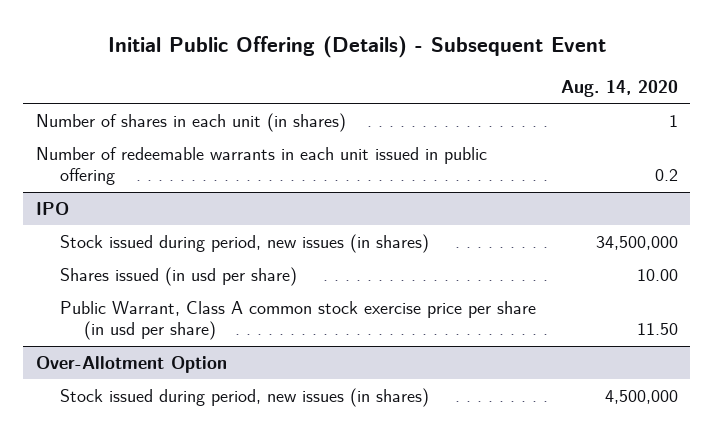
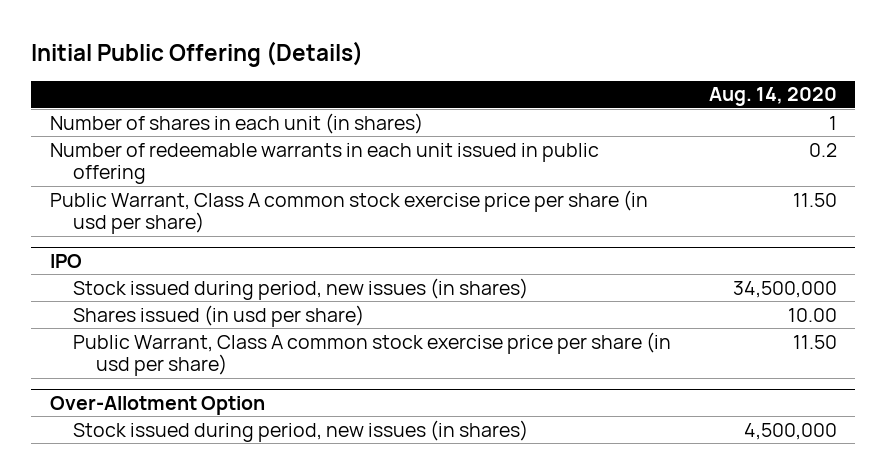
- Initial Public Offering (Details) - Subsequent Event
+ Initial Public Offering (Details)
+ Public Warrant, Class A common stock exercise price per share (in usd per share) | 11.50

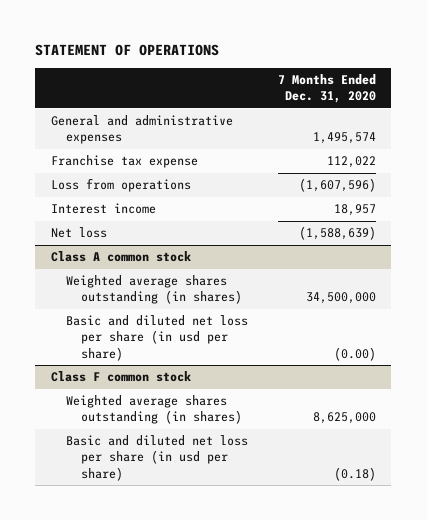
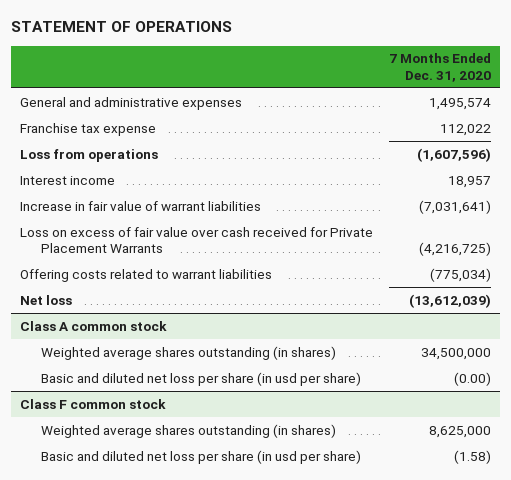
- Net loss | (1,588,639)
+ Increase in fair value of warrant liabilities | (7,031,641)
+ Loss on excess of fair value over cash received for Private Placement Warrants | (4,216,725)
+ Offering costs related to warrant liabilities | (775,034)
+ Net loss | (13,612,039)
@ Class F common stock
- Basic and diluted net loss per share (in usd per share) | (0.18)
+ Basic and diluted net loss per share (in usd per share) | (1.58)

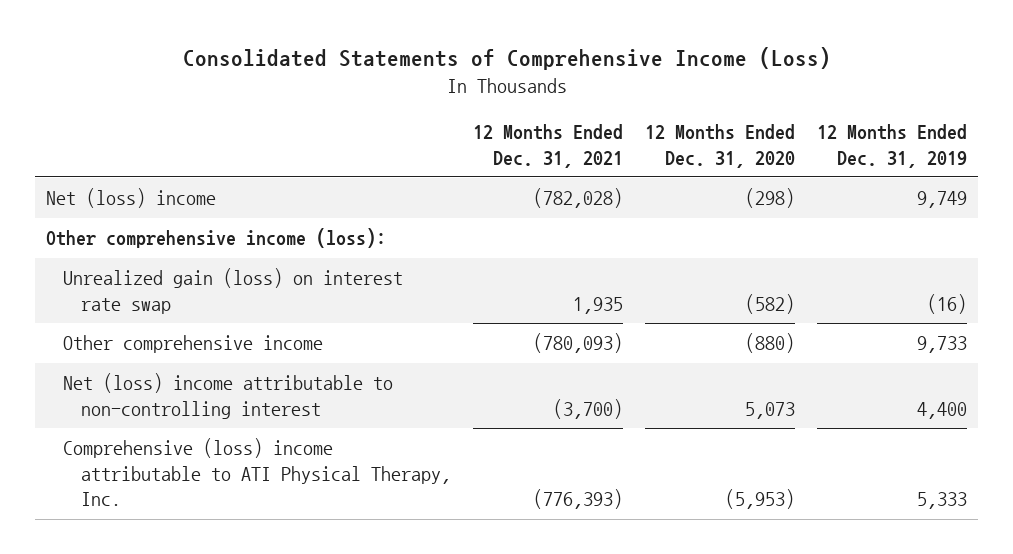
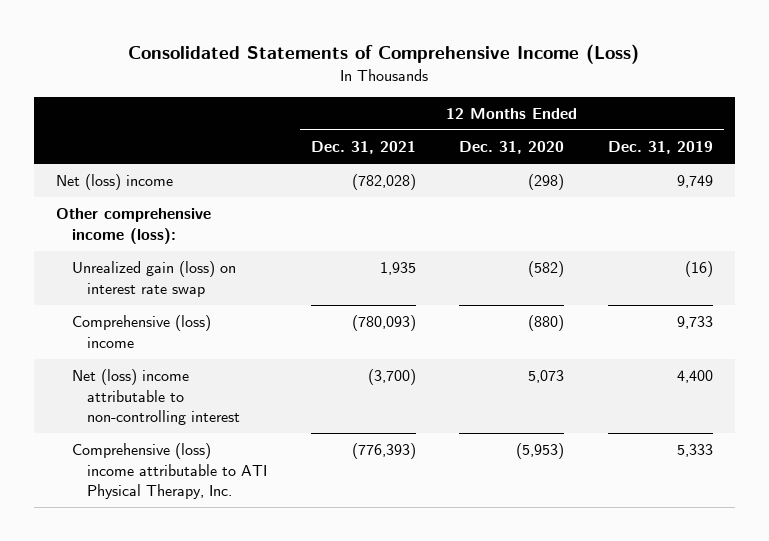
- Other comprehensive income | (780,093) | (880) | 9,733
+ Comprehensive (loss) income | (780,093) | (880) | 9,733

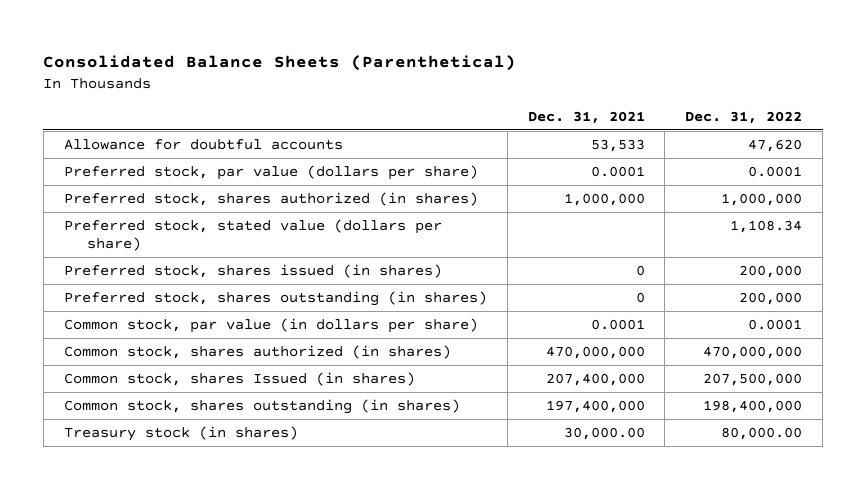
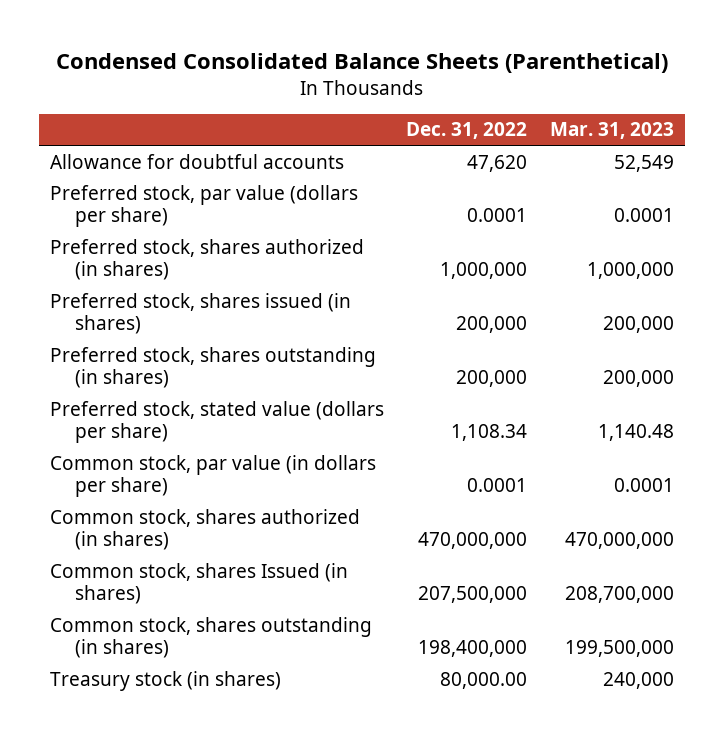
- Consolidated Balance Sheets (Parenthetical)
+ Condensed Consolidated Balance Sheets (Parenthetical)
- | Dec. 31, 2021 | Dec. 31, 2022
+ | Dec. 31, 2022 | Mar. 31, 2023
moved down: Preferred stock, stated value (dollars per share) | 1,108.34 | 1,140.48

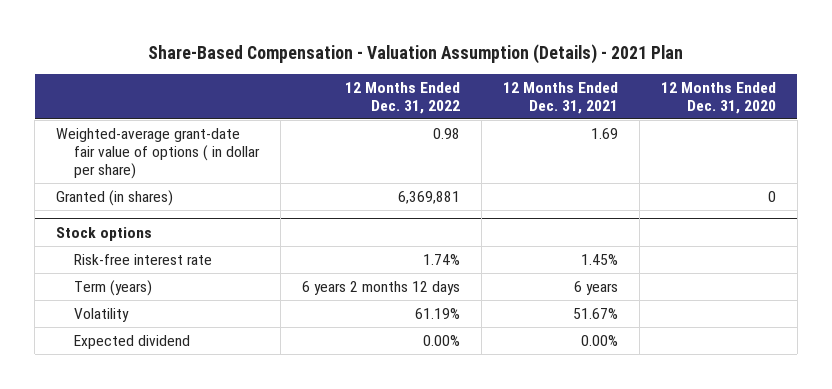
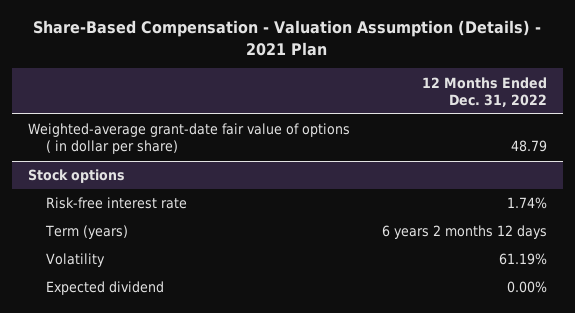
- | 12 Months Ended Dec. 31, 2022 | 12 Months Ended Dec. 31, 2021 | 12 Months Ended Dec. 31, 2020
+ | 12 Months Ended Dec. 31, 2022
- Weighted-average grant-date fair value of options ( in dollar per share) | 0.98 | 1.69 |
- Granted (in shares) | 6,369,881 | | 0
+ Weighted-average grant-date fair value of options ( in dollar per share) | 48.79

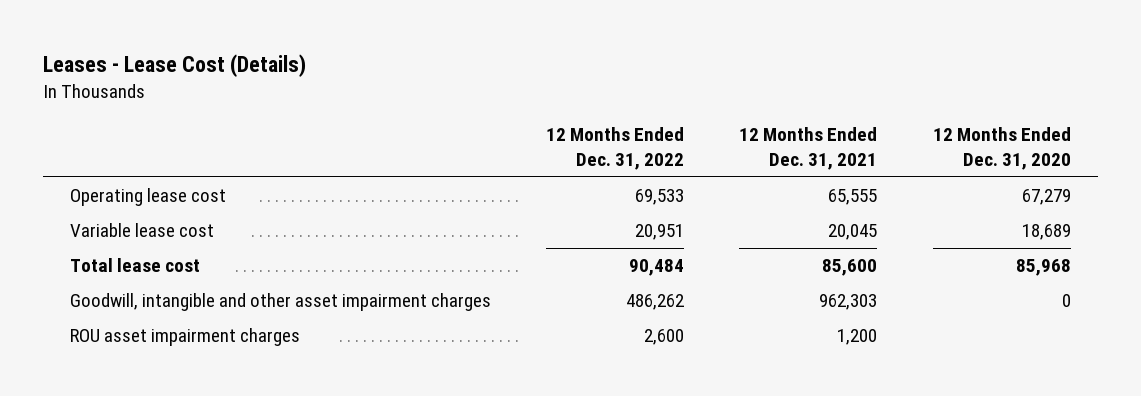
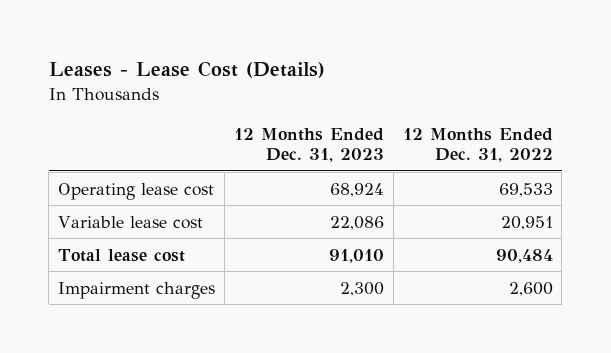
- | 12 Months Ended Dec. 31, 2022 | 12 Months Ended Dec. 31, 2021 | 12 Months Ended Dec. 31, 2020
+ | 12 Months Ended Dec. 31, 2023 | 12 Months Ended Dec. 31, 2022
- Goodwill, intangible and other asset impairment charges | 486,262 | 962,303 | 0
- ROU asset impairment charges | 2,600 | 1,200 |
+ Impairment charges | 2,300 | 2,600

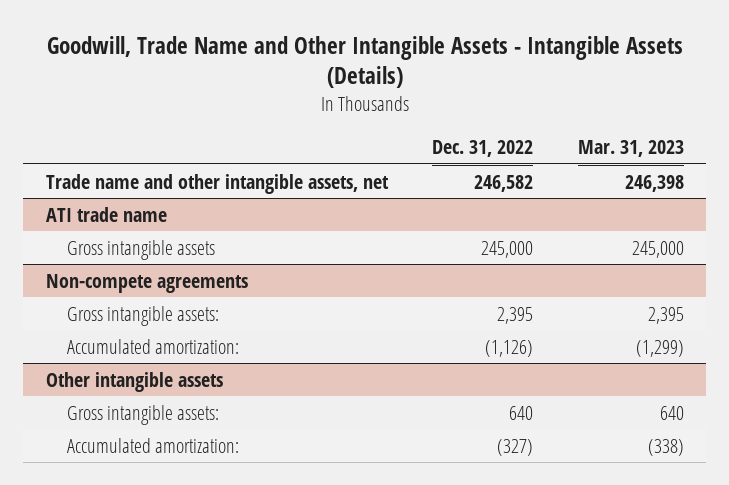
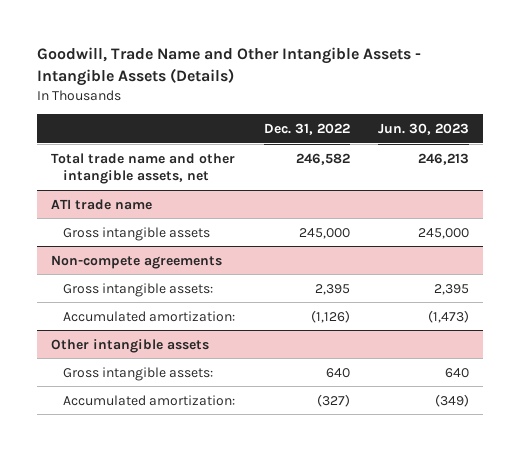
- | Dec. 31, 2022 | Mar. 31, 2023
+ | Dec. 31, 2022 | Jun. 30, 2023
- Trade name and other intangible assets, net | 246,582 | 246,398
+ Total trade name and other intangible assets, net | 246,582 | 246,213

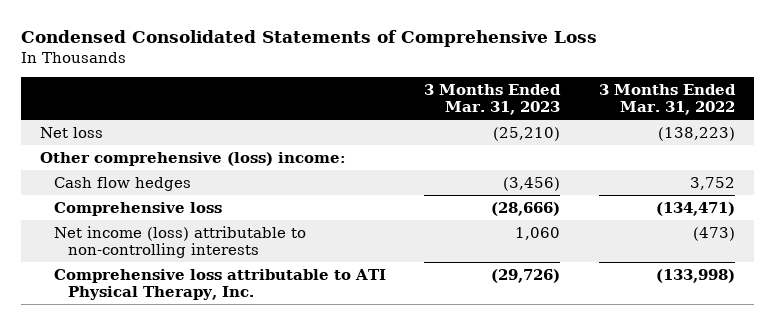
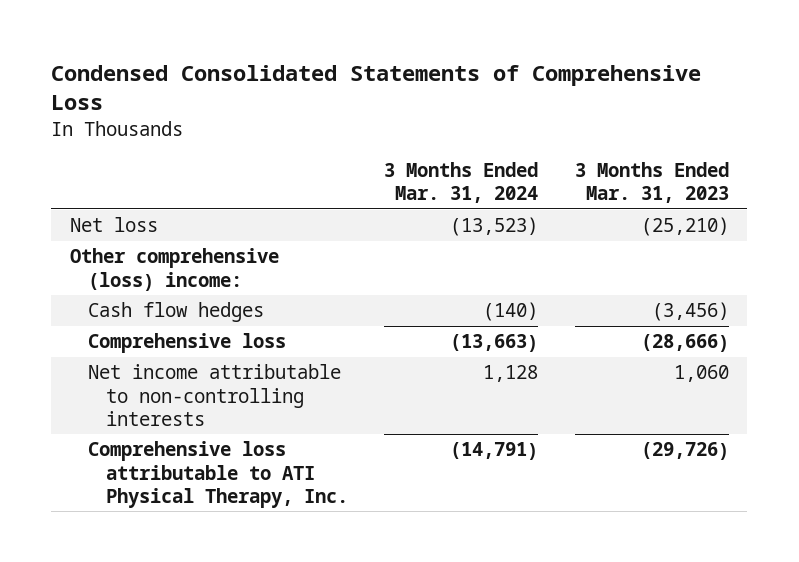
- | 3 Months Ended Mar. 31, 2023 | 3 Months Ended Mar. 31, 2022
+ | 3 Months Ended Mar. 31, 2024 | 3 Months Ended Mar. 31, 2023
- Net income (loss) attributable to non-controlling interests | 1,060 | (473)
+ Net income attributable to non-controlling interests | 1,128 | 1,060

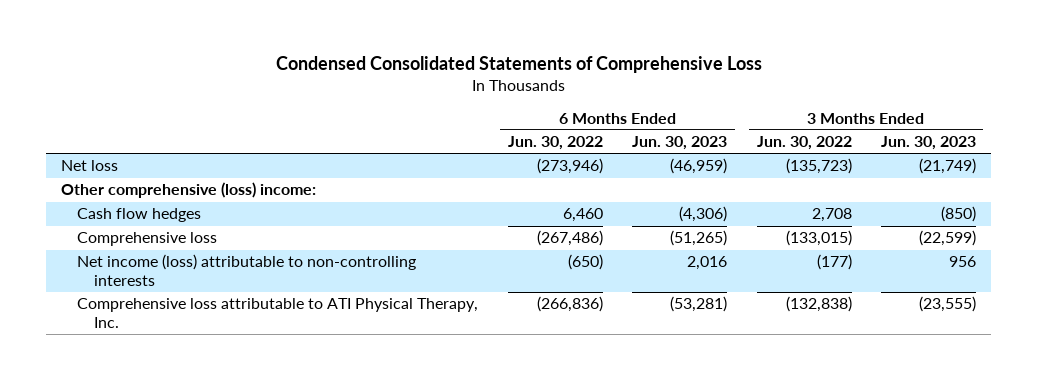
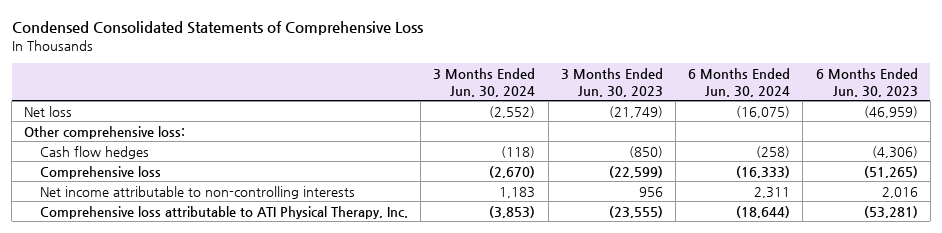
- | 6 Months Ended Jun. 30, 2022 | 6 Months Ended Jun. 30, 2023 | 3 Months Ended Jun. 30, 2022 | 3 Months Ended Jun. 30, 2023
+ | 3 Months Ended Jun. 30, 2024 | 3 Months Ended Jun. 30, 2023 | 6 Months Ended Jun. 30, 2024 | 6 Months Ended Jun. 30, 2023
- Other comprehensive (loss) income:
+ Other comprehensive loss:
- Net income (loss) attributable to non-controlling interests | (650) | 2,016 | (177) | 956
+ Net income attributable to non-controlling interests | 1,183 | 956 | 2,311 | 2,016

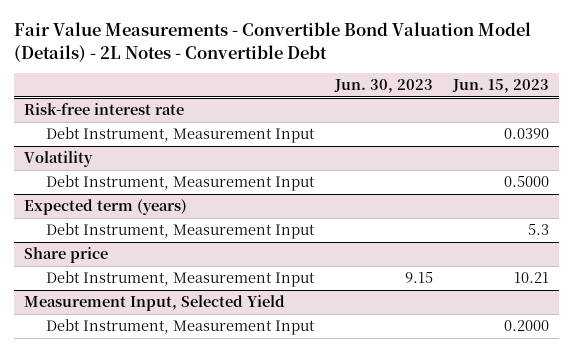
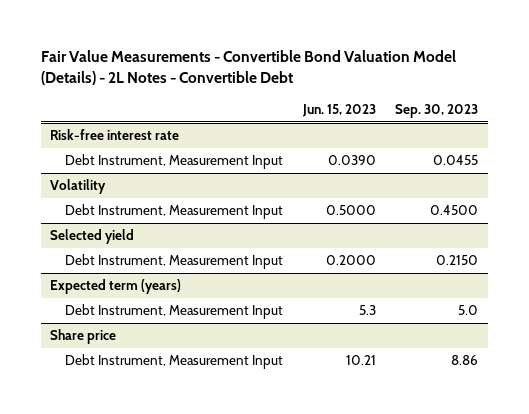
- | Jun. 30, 2023 | Jun. 15, 2023
+ | Jun. 15, 2023 | Sep. 30, 2023
+ Selected yield
+ Debt Instrument, Measurement Input | 0.2000 | 0.2150
- Measurement Input, Selected Yield
- Debt Instrument, Measurement Input | | 0.2000

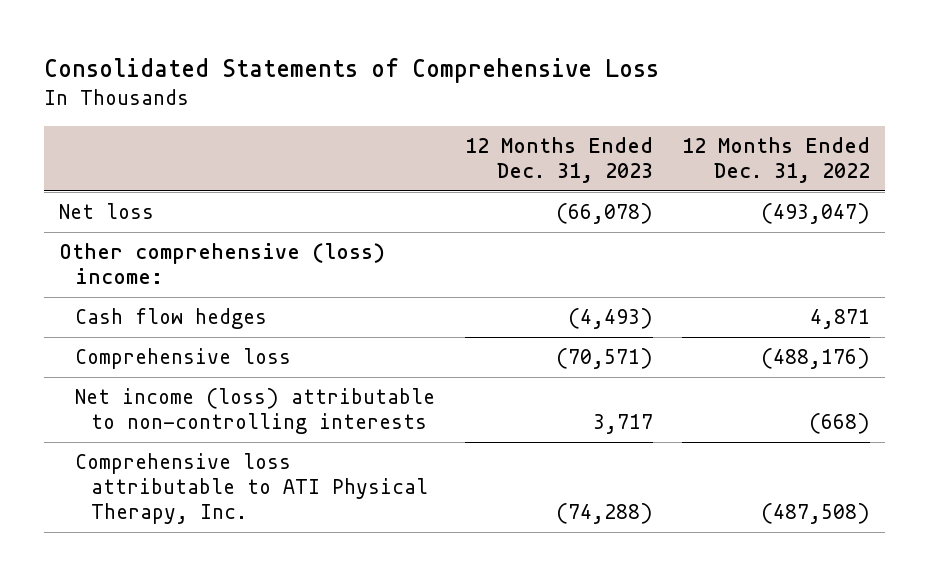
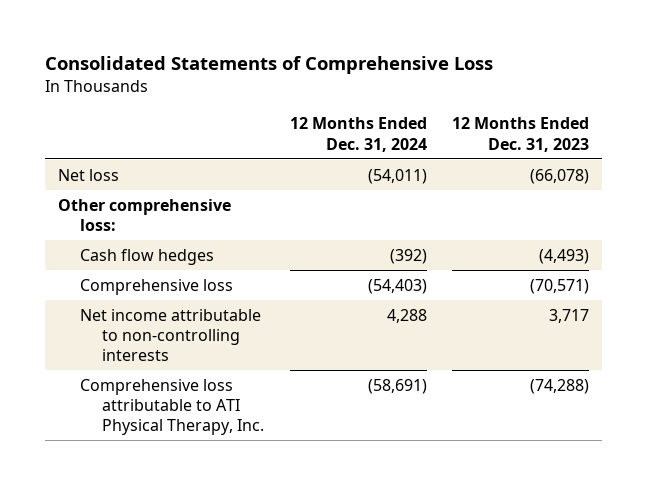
- | 12 Months Ended Dec. 31, 2023 | 12 Months Ended Dec. 31, 2022
+ | 12 Months Ended Dec. 31, 2024 | 12 Months Ended Dec. 31, 2023
- Other comprehensive (loss) income:
+ Other comprehensive loss:
- Net income (loss) attributable to non-controlling interests | 3,717 | (668)
+ Net income attributable to non-controlling interests | 4,288 | 3,717

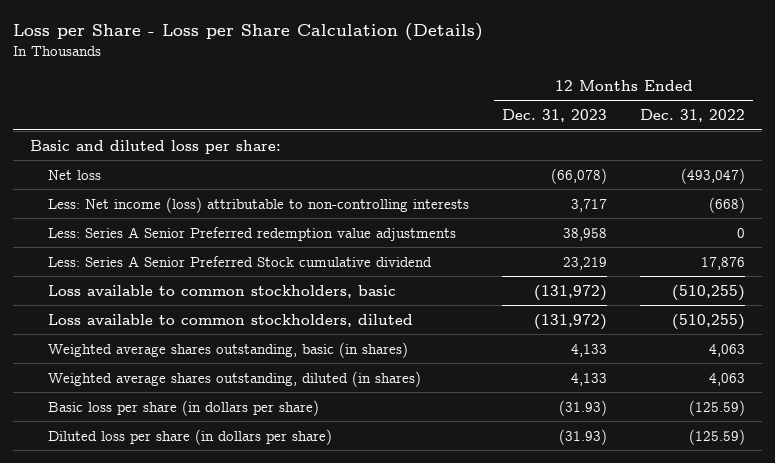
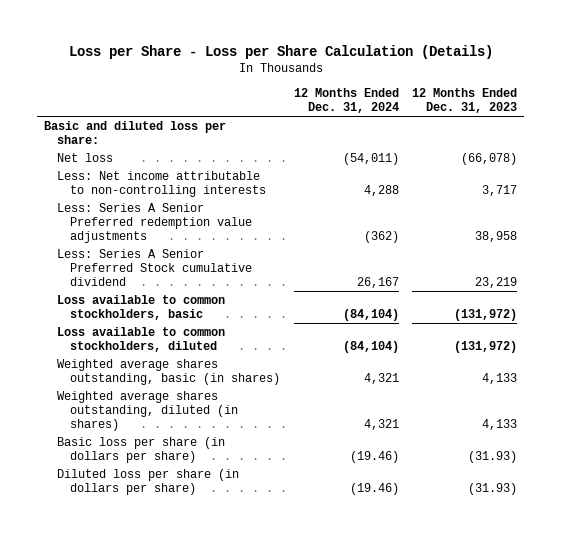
- | 12 Months Ended Dec. 31, 2023 | 12 Months Ended Dec. 31, 2022
+ | 12 Months Ended Dec. 31, 2024 | 12 Months Ended Dec. 31, 2023
- Less: Net income (loss) attributable to non-controlling interests | 3,717 | (668)
+ Less: Net income attributable to non-controlling interests | 4,288 | 3,717

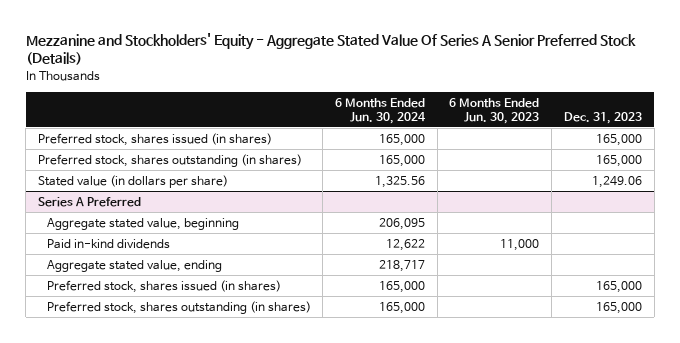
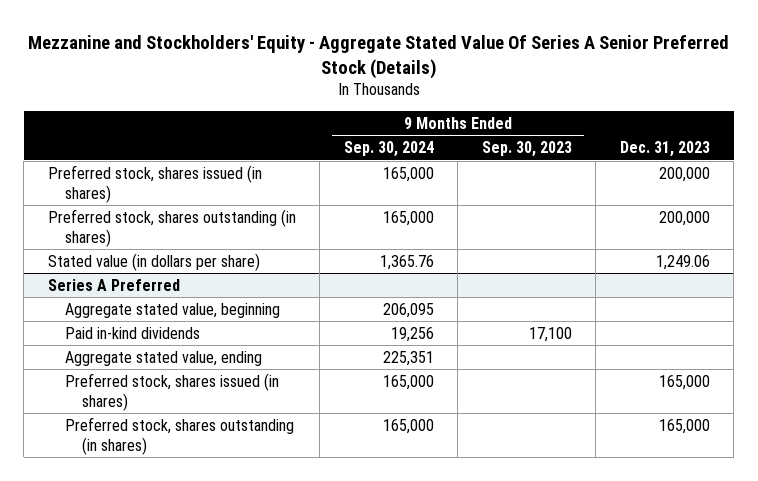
- | 6 Months Ended Jun. 30, 2024 | 6 Months Ended Jun. 30, 2023 | Dec. 31, 2023
+ | 9 Months Ended Sep. 30, 2024 | 9 Months Ended Sep. 30, 2023 | Dec. 31, 2023
- Preferred stock, shares issued (in shares) | 165,000 | | 165,000
- Preferred stock, shares outstanding (in shares) | 165,000 | | 165,000
+ Preferred stock, shares issued (in shares) | 165,000 | | 200,000
+ Preferred stock, shares outstanding (in shares) | 165,000 | | 200,000

